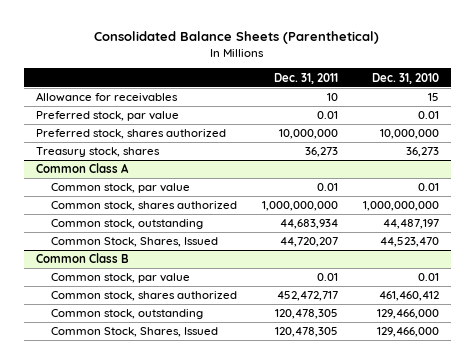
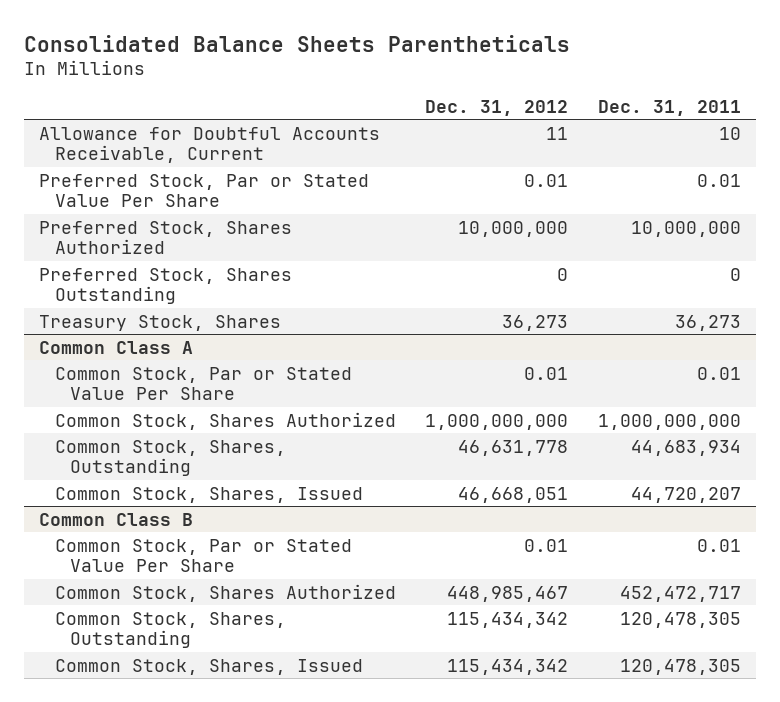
- Consolidated Balance Sheets (Parenthetical)
+ Consolidated Balance Sheets Parentheticals
- | Dec. 31, 2011 | Dec. 31, 2010
+ | Dec. 31, 2012 | Dec. 31, 2011
- Allowance for receivables | 10 | 15
- Preferred stock, par value | 0.01 | 0.01
- Preferred stock, shares authorized | 10,000,000 | 10,000,000
- Treasury stock, shares | 36,273 | 36,273
+ Allowance for Doubtful Accounts Receivable, Current | 11 | 10
+ Preferred Stock, Par or Stated Value Per Share | 0.01 | 0.01
+ Preferred Stock, Shares Authorized | 10,000,000 | 10,000,000
+ Preferred Stock, Shares Outstanding | 0 | 0
+ Treasury Stock, Shares | 36,273 | 36,273
@ Common Class A
- Common stock, par value | 0.01 | 0.01
- Common stock, shares authorized | 1,000,000,000 | 1,000,000,000
- Common stock, outstanding | 44,683,934 | 44,487,197
+ Common Stock, Par or Stated Value Per Share | 0.01 | 0.01
+ Common Stock, Shares Authorized | 1,000,000,000 | 1,000,000,000
+ Common Stock, Shares, Outstanding | 46,631,778 | 44,683,934
@ Common Class B
- Common stock, par value | 0.01 | 0.01
- Common stock, shares authorized | 452,472,717 | 461,460,412
- Common stock, outstanding | 120,478,305 | 129,466,000
+ Common Stock, Par or Stated Value Per Share | 0.01 | 0.01
+ Common Stock, Shares Authorized | 448,985,467 | 452,472,717
+ Common Stock, Shares, Outstanding | 115,434,342 | 120,478,305

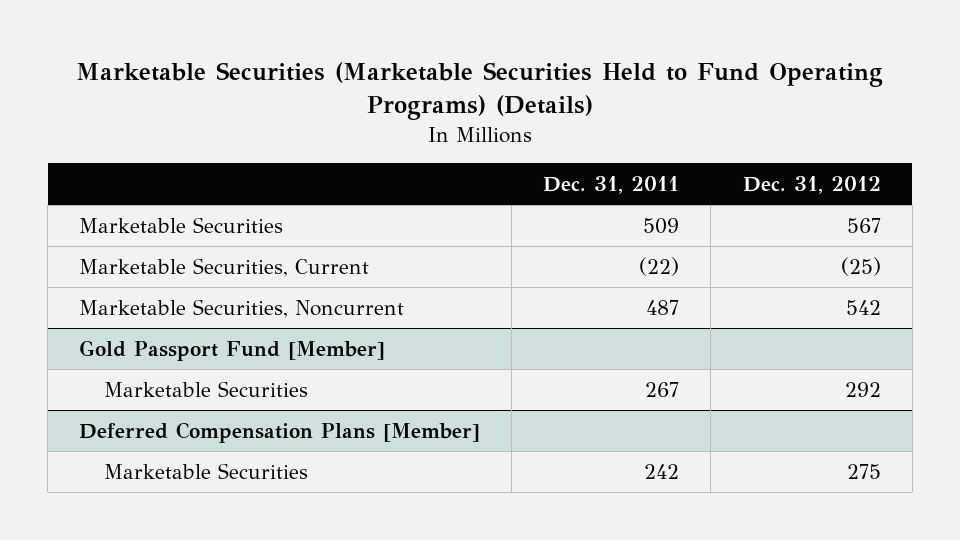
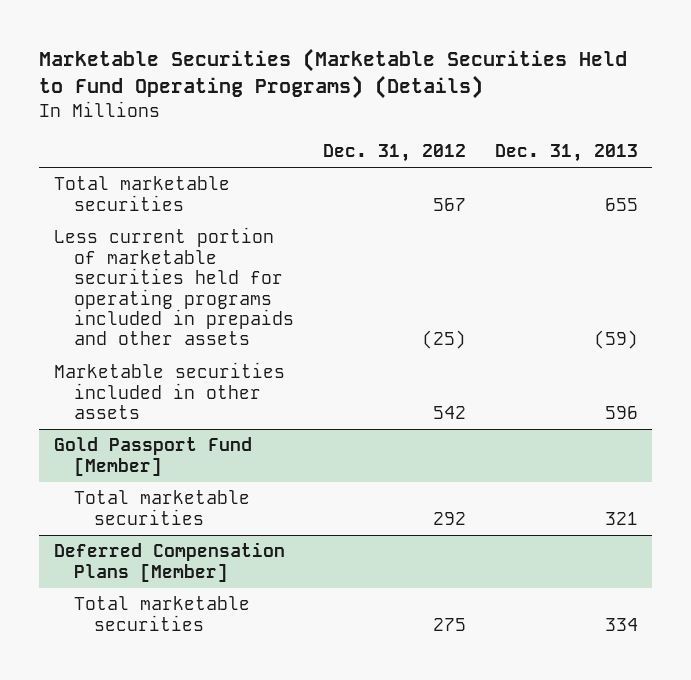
- | Dec. 31, 2011 | Dec. 31, 2012
+ | Dec. 31, 2012 | Dec. 31, 2013
- Marketable Securities | 509 | 567
- Marketable Securities, Current | (22) | (25)
- Marketable Securities, Noncurrent | 487 | 542
+ Total marketable securities | 567 | 655
+ Less current portion of marketable securities held for operating programs included in prepaids and other assets | (25) | (59)
+ Marketable securities included in other assets | 542 | 596
@ Gold Passport Fund [Member]
- Marketable Securities | 267 | 292
+ Total marketable securities | 292 | 321
@ Deferred Compensation Plans [Member]
- Marketable Securities | 242 | 275
+ Total marketable securities | 275 | 334

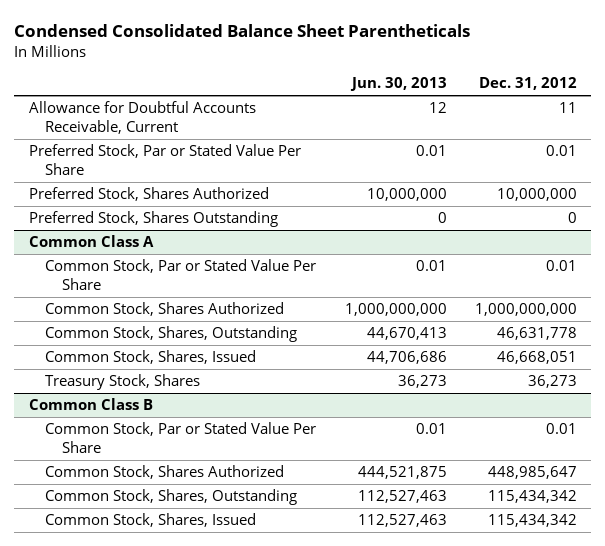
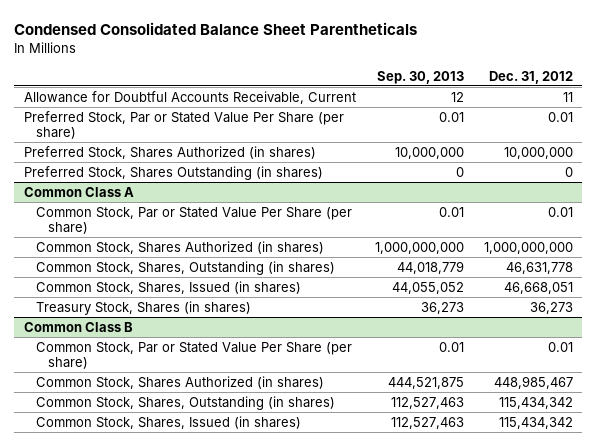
- | Jun. 30, 2013 | Dec. 31, 2012
+ | Sep. 30, 2013 | Dec. 31, 2012
- Preferred Stock, Par or Stated Value Per Share | 0.01 | 0.01
- Preferred Stock, Shares Authorized | 10,000,000 | 10,000,000
- Preferred Stock, Shares Outstanding | 0 | 0
+ Preferred Stock, Par or Stated Value Per Share (per share) | 0.01 | 0.01
+ Preferred Stock, Shares Authorized (in shares) | 10,000,000 | 10,000,000
+ Preferred Stock, Shares Outstanding (in shares) | 0 | 0
@ Common Class A
- Common Stock, Par or Stated Value Per Share | 0.01 | 0.01
- Common Stock, Shares Authorized | 1,000,000,000 | 1,000,000,000
- Common Stock, Shares, Outstanding | 44,670,413 | 46,631,778
- Common Stock, Shares, Issued | 44,706,686 | 46,668,051
- Treasury Stock, Shares | 36,273 | 36,273
+ Common Stock, Par or Stated Value Per Share (per share) | 0.01 | 0.01
+ Common Stock, Shares Authorized (in shares) | 1,000,000,000 | 1,000,000,000
+ Common Stock, Shares, Outstanding (in shares) | 44,018,779 | 46,631,778
+ Common Stock, Shares, Issued (in shares) | 44,055,052 | 46,668,051
+ Treasury Stock, Shares (in shares) | 36,273 | 36,273
@ Common Class B
- Common Stock, Par or Stated Value Per Share | 0.01 | 0.01
- Common Stock, Shares Authorized | 444,521,875 | 448,985,647
- Common Stock, Shares, Outstanding | 112,527,463 | 115,434,342
- Common Stock, Shares, Issued | 112,527,463 | 115,434,342
+ Common Stock, Par or Stated Value Per Share (per share) | 0.01 | 0.01
+ Common Stock, Shares Authorized (in shares) | 444,521,875 | 448,985,467
+ Common Stock, Shares, Outstanding (in shares) | 112,527,463 | 115,434,342
+ Common Stock, Shares, Issued (in shares) | 112,527,463 | 115,434,342

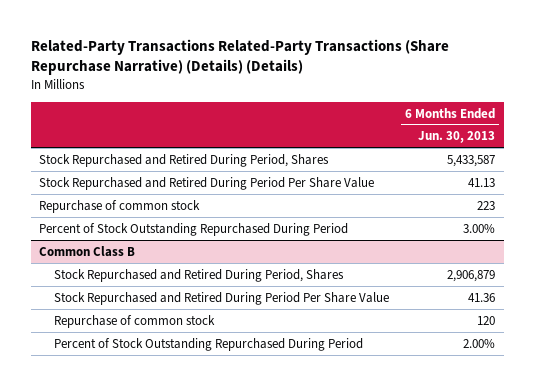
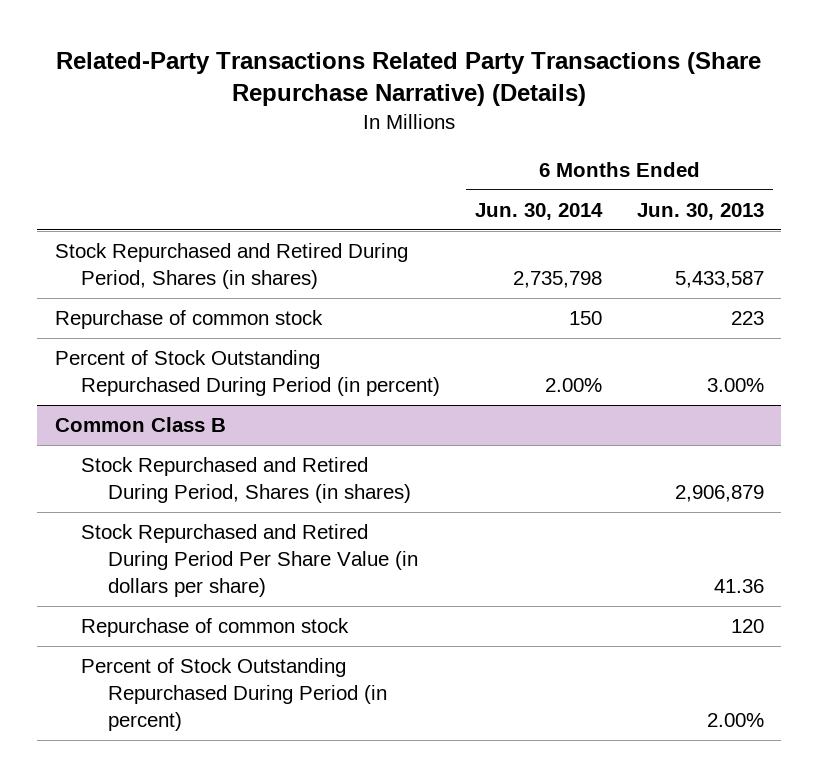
- Related-Party Transactions Related-Party Transactions (Share Repurchase Narrative) (Details) (Details)
+ Related-Party Transactions Related Party Transactions (Share Repurchase Narrative) (Details)
- | 6 Months Ended Jun. 30, 2013
+ | 6 Months Ended Jun. 30, 2014 | 6 Months Ended Jun. 30, 2013
- Stock Repurchased and Retired During Period, Shares | 5,433,587
- Stock Repurchased and Retired During Period Per Share Value | 41.13
+ Stock Repurchased and Retired During Period, Shares (in shares) | 2,735,798 | 5,433,587
- Percent of Stock Outstanding Repurchased During Period | 3.00%
+ Percent of Stock Outstanding Repurchased During Period (in percent) | 2.00% | 3.00%
@ Common Class B
- Stock Repurchased and Retired During Period, Shares | 2,906,879
- Stock Repurchased and Retired During Period Per Share Value | 41.36
+ Stock Repurchased and Retired During Period, Shares (in shares) | | 2,906,879
+ Stock Repurchased and Retired During Period Per Share Value (in dollars per share) | | 41.36
- Percent of Stock Outstanding Repurchased During Period | 2.00%
+ Percent of Stock Outstanding Repurchased During Period (in percent) | | 2.00%

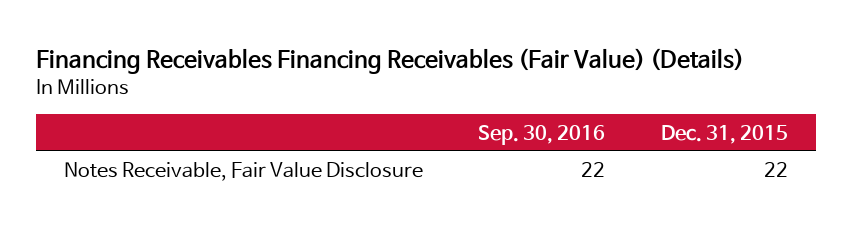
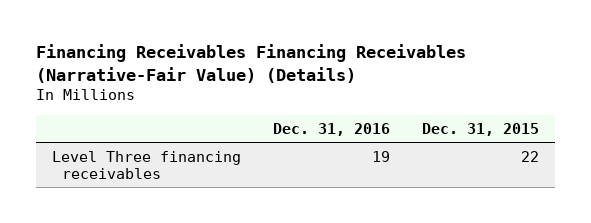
- Financing Receivables Financing Receivables (Fair Value) (Details)
+ Financing Receivables Financing Receivables (Narrative-Fair Value) (Details)
- | Sep. 30, 2016 | Dec. 31, 2015
+ | Dec. 31, 2016 | Dec. 31, 2015
- Notes Receivable, Fair Value Disclosure | 22 | 22
+ Level Three financing receivables | 19 | 22

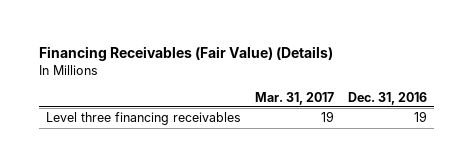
- Financing Receivables Financing Receivables (Narrative-Fair Value) (Details)
+ Financing Receivables (Fair Value) (Details)
- | Dec. 31, 2016 | Dec. 31, 2015
+ | Mar. 31, 2017 | Dec. 31, 2016
- Level Three financing receivables | 19 | 22
+ Level three financing receivables | 19 | 19

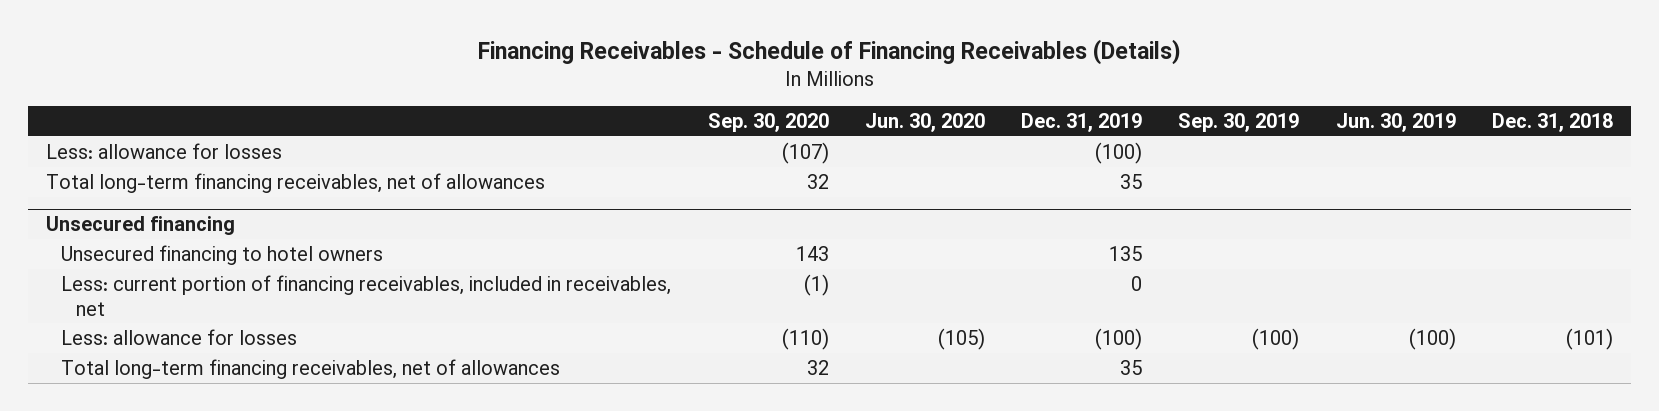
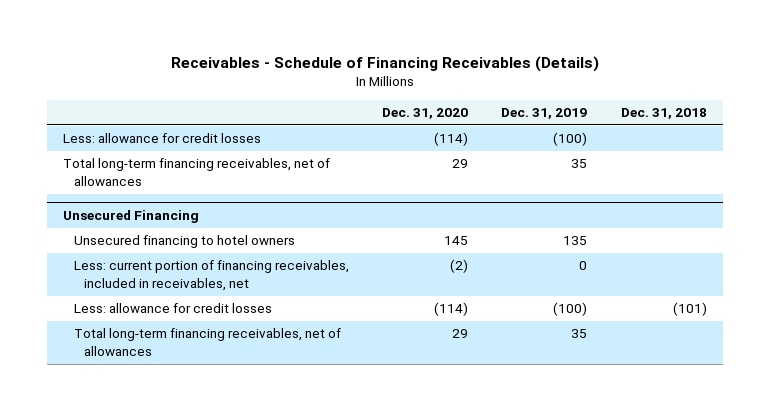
- Financing Receivables - Schedule of Financing Receivables (Details)
+ Receivables - Schedule of Financing Receivables (Details)
- | Sep. 30, 2020 | Jun. 30, 2020 | Dec. 31, 2019 | Sep. 30, 2019 | Jun. 30, 2019 | Dec. 31, 2018
+ | Dec. 31, 2020 | Dec. 31, 2019 | Dec. 31, 2018
- Less: allowance for losses | (107) | | (100) | | |
+ Less: allowance for credit losses | (114) | (100) |
- Unsecured financing
+ Unsecured Financing
- Less: allowance for losses | (110) | (105) | (100) | (100) | (100) | (101)
+ Less: allowance for credit losses | (114) | (100) | (101)

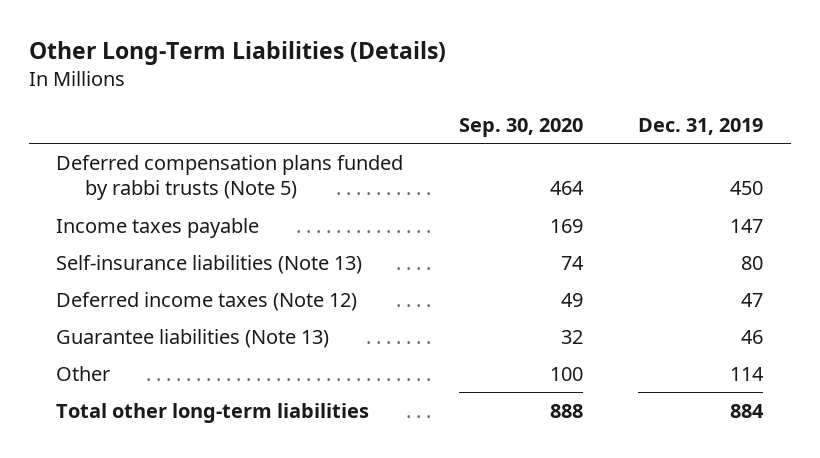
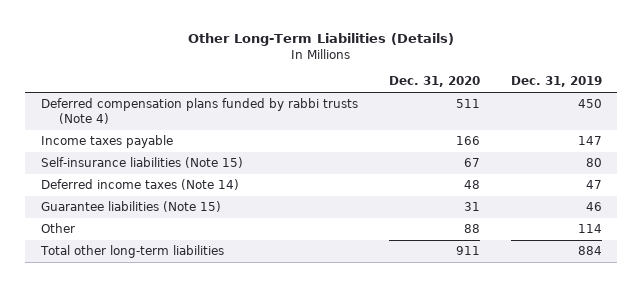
- | Sep. 30, 2020 | Dec. 31, 2019
+ | Dec. 31, 2020 | Dec. 31, 2019
- Deferred compensation plans funded by rabbi trusts (Note 5) | 464 | 450
+ Deferred compensation plans funded by rabbi trusts (Note 4) | 511 | 450
- Self-insurance liabilities (Note 13) | 74 | 80
- Deferred income taxes (Note 12) | 49 | 47
- Guarantee liabilities (Note 13) | 32 | 46
+ Self-insurance liabilities (Note 15) | 67 | 80
+ Deferred income taxes (Note 14) | 48 | 47
+ Guarantee liabilities (Note 15) | 31 | 46

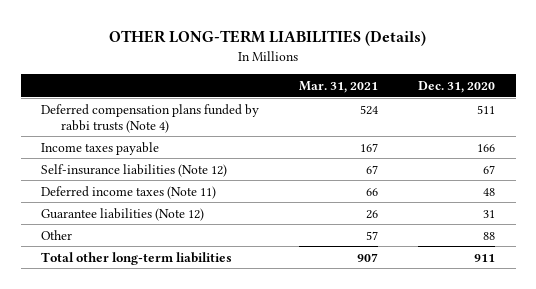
- Other Long-Term Liabilities (Details)
+ OTHER LONG-TERM LIABILITIES (Details)
- | Dec. 31, 2020 | Dec. 31, 2019
+ | Mar. 31, 2021 | Dec. 31, 2020
- Self-insurance liabilities (Note 15) | 67 | 80
- Deferred income taxes (Note 14) | 48 | 47
- Guarantee liabilities (Note 15) | 31 | 46
+ Self-insurance liabilities (Note 12) | 67 | 67
+ Deferred income taxes (Note 11) | 66 | 48
+ Guarantee liabilities (Note 12) | 26 | 31

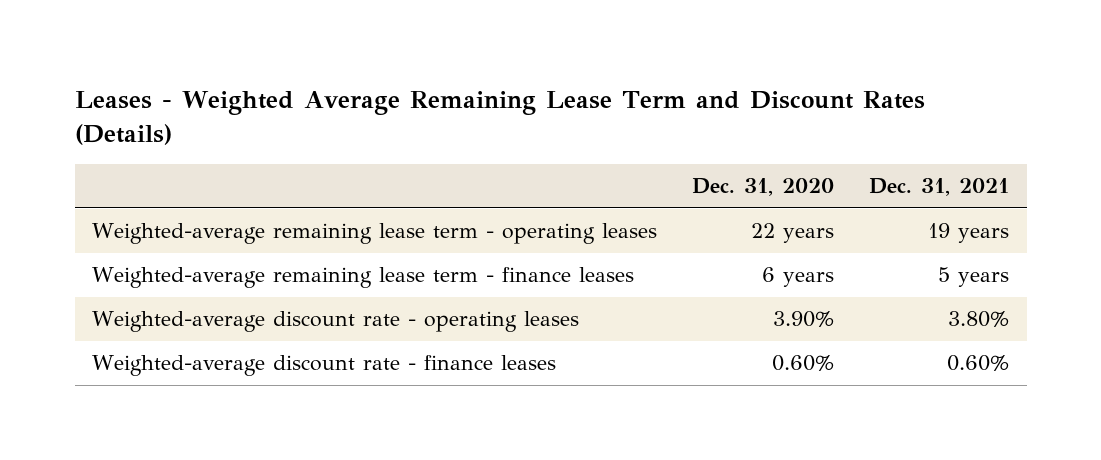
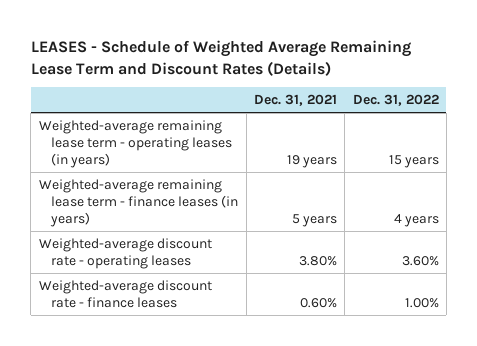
- Leases - Weighted Average Remaining Lease Term and Discount Rates (Details)
+ LEASES - Schedule of Weighted Average Remaining Lease Term and Discount Rates (Details)
- | Dec. 31, 2020 | Dec. 31, 2021
+ | Dec. 31, 2021 | Dec. 31, 2022
- Weighted-average remaining lease term - operating leases | 22 years | 19 years
- Weighted-average remaining lease term - finance leases | 6 years | 5 years
+ Weighted-average remaining lease term - operating leases (in years) | 19 years | 15 years
+ Weighted-average remaining lease term - finance leases (in years) | 5 years | 4 years

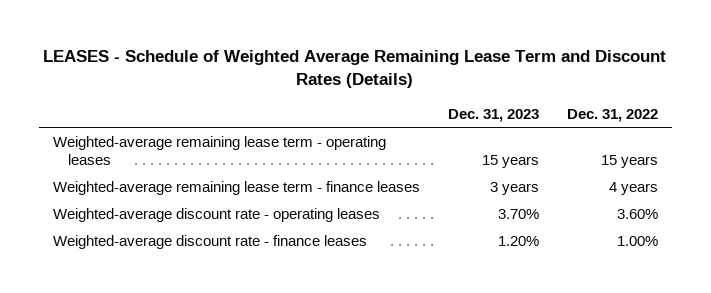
- | Dec. 31, 2021 | Dec. 31, 2022
+ | Dec. 31, 2023 | Dec. 31, 2022
- Weighted-average remaining lease term - operating leases (in years) | 19 years | 15 years
- Weighted-average remaining lease term - finance leases (in years) | 5 years | 4 years
+ Weighted-average remaining lease term - operating leases | 15 years | 15 years
+ Weighted-average remaining lease term - finance leases | 3 years | 4 years

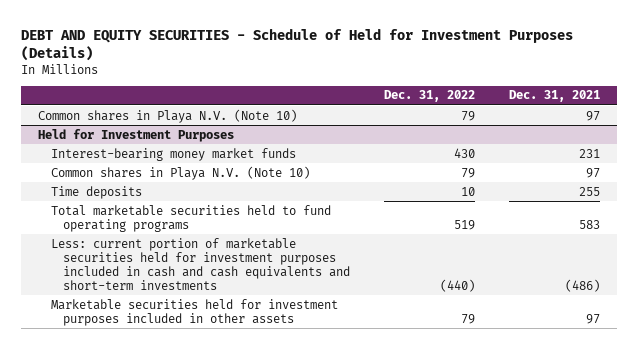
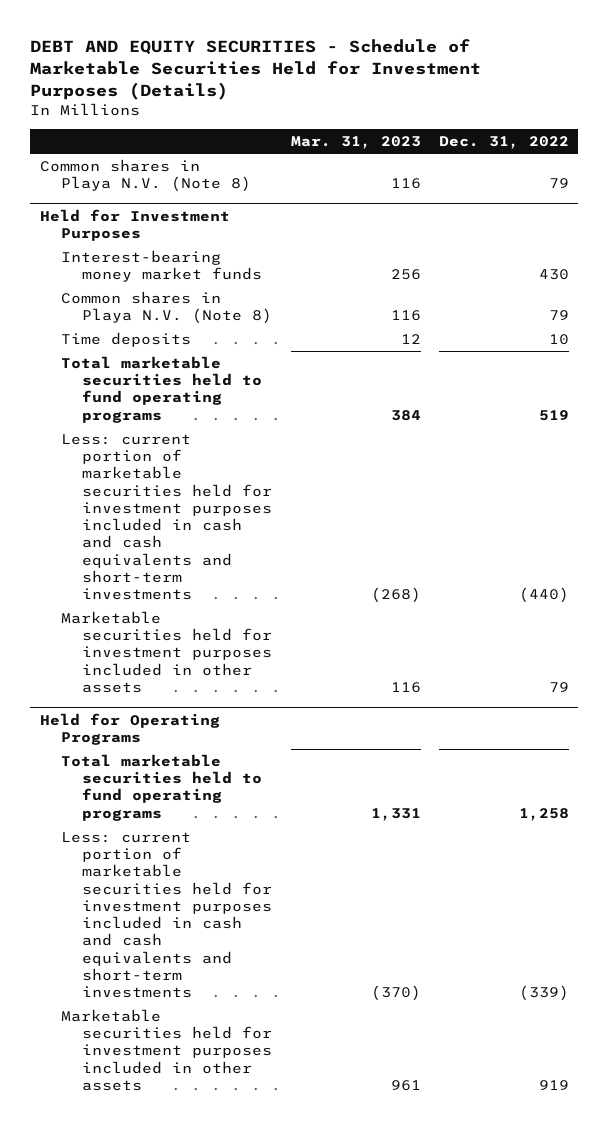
- DEBT AND EQUITY SECURITIES - Schedule of Held for Investment Purposes (Details)
+ DEBT AND EQUITY SECURITIES - Schedule of Marketable Securities Held for Investment Purposes (Details)
- | Dec. 31, 2022 | Dec. 31, 2021
+ | Mar. 31, 2023 | Dec. 31, 2022
- Common shares in Playa N.V. (Note 10) | 79 | 97
+ Common shares in Playa N.V. (Note 8) | 116 | 79
@ Held for Investment Purposes
- Common shares in Playa N.V. (Note 10) | 79 | 97
+ Common shares in Playa N.V. (Note 8) | 116 | 79
+ Held for Operating Programs
+ Total marketable securities held to fund operating programs | 1,331 | 1,258
+ Less: current portion of marketable securities held for investment purposes included in cash and cash equivalents and short-term investments | (370) | (339)
+ Marketable securities held for investment purposes included in other assets | 961 | 919

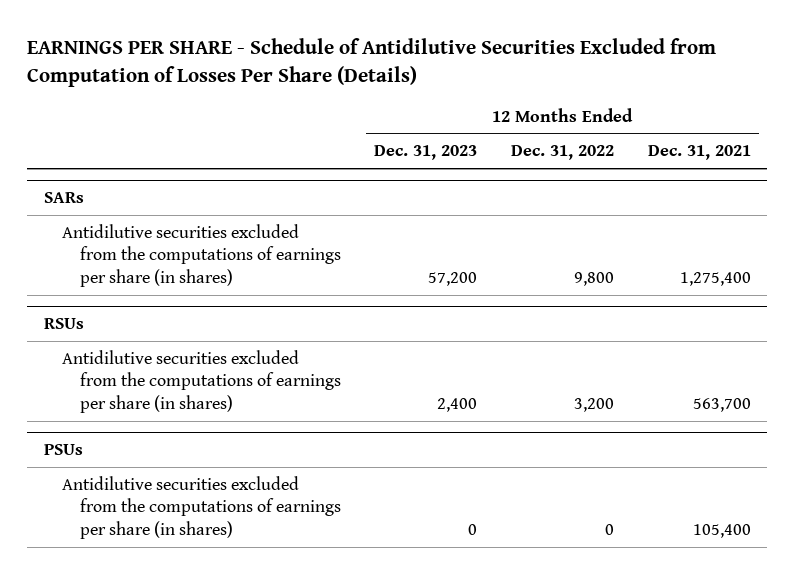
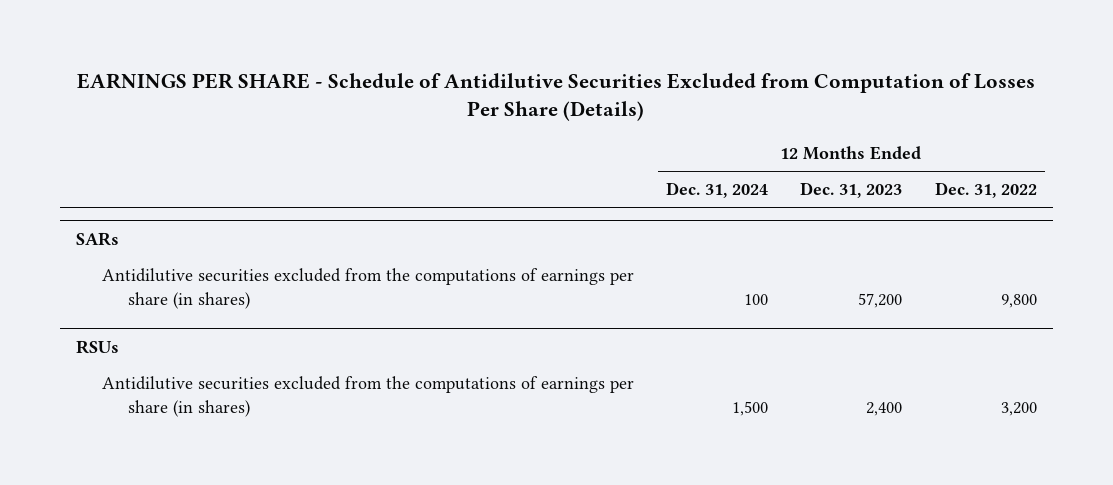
- | 12 Months Ended Dec. 31, 2023 | 12 Months Ended Dec. 31, 2022 | 12 Months Ended Dec. 31, 2021
+ | 12 Months Ended Dec. 31, 2024 | 12 Months Ended Dec. 31, 2023 | 12 Months Ended Dec. 31, 2022
- PSUs
- Antidilutive securities excluded from the computations of earnings per share (in shares) | 0 | 0 | 105,400

